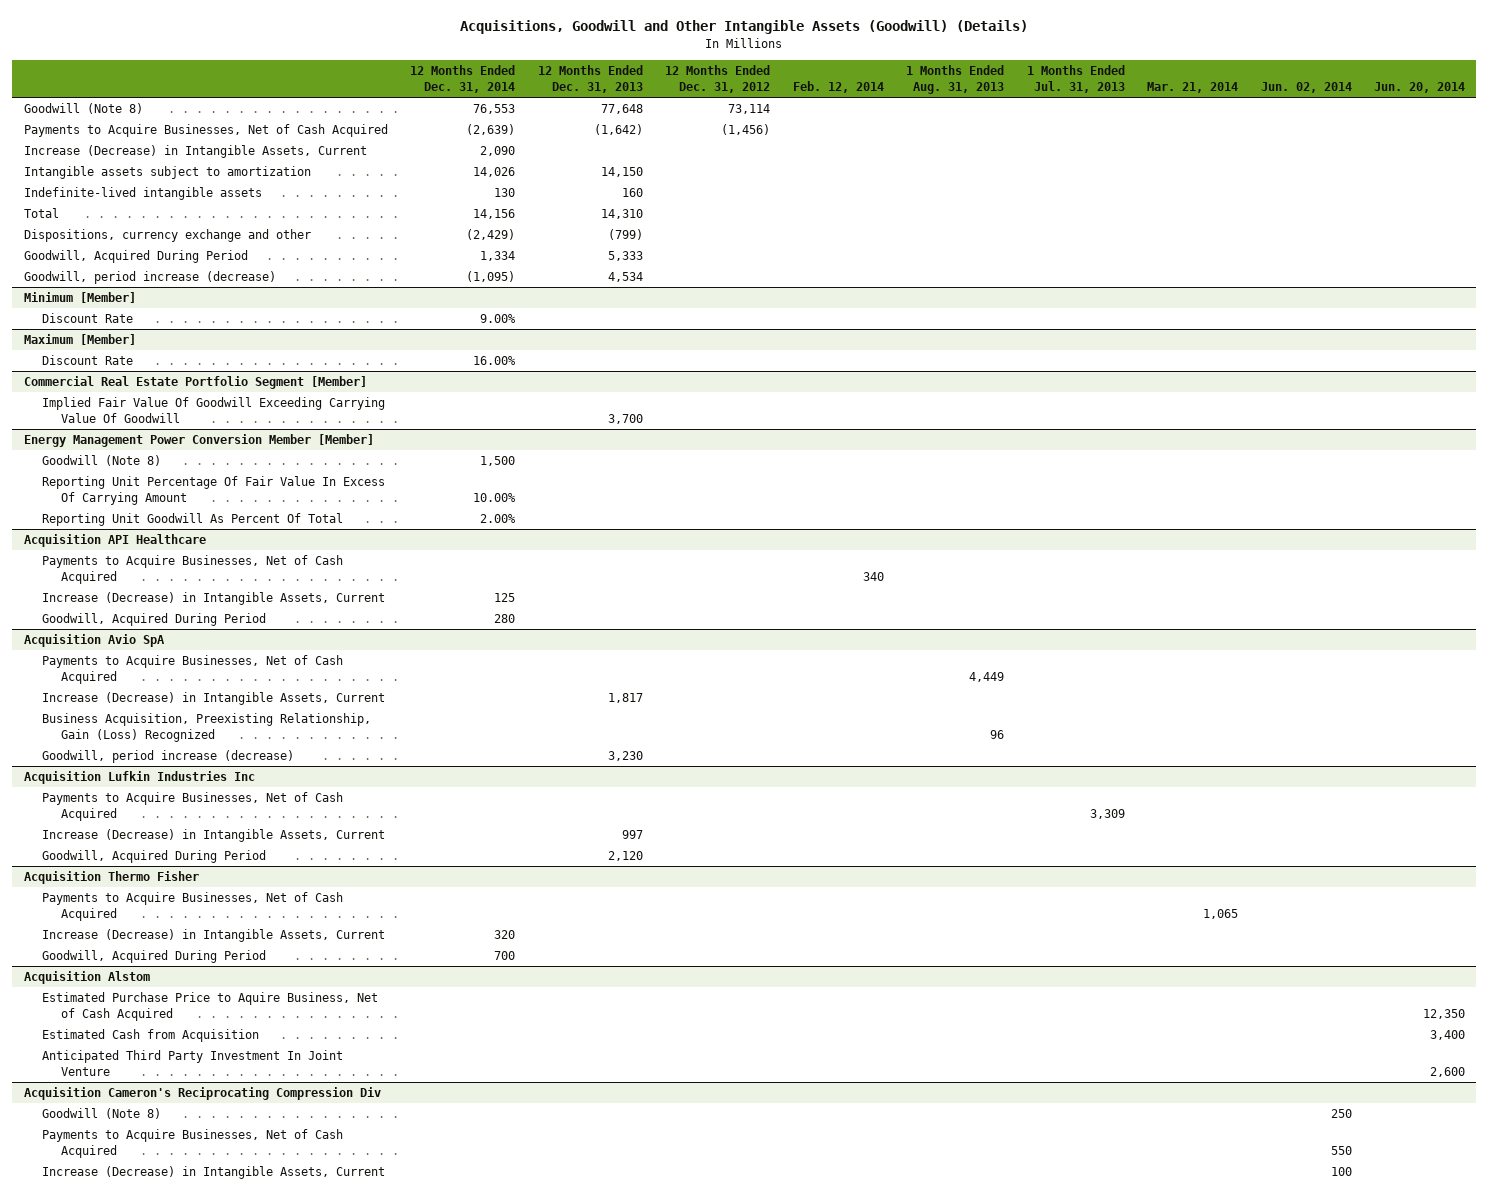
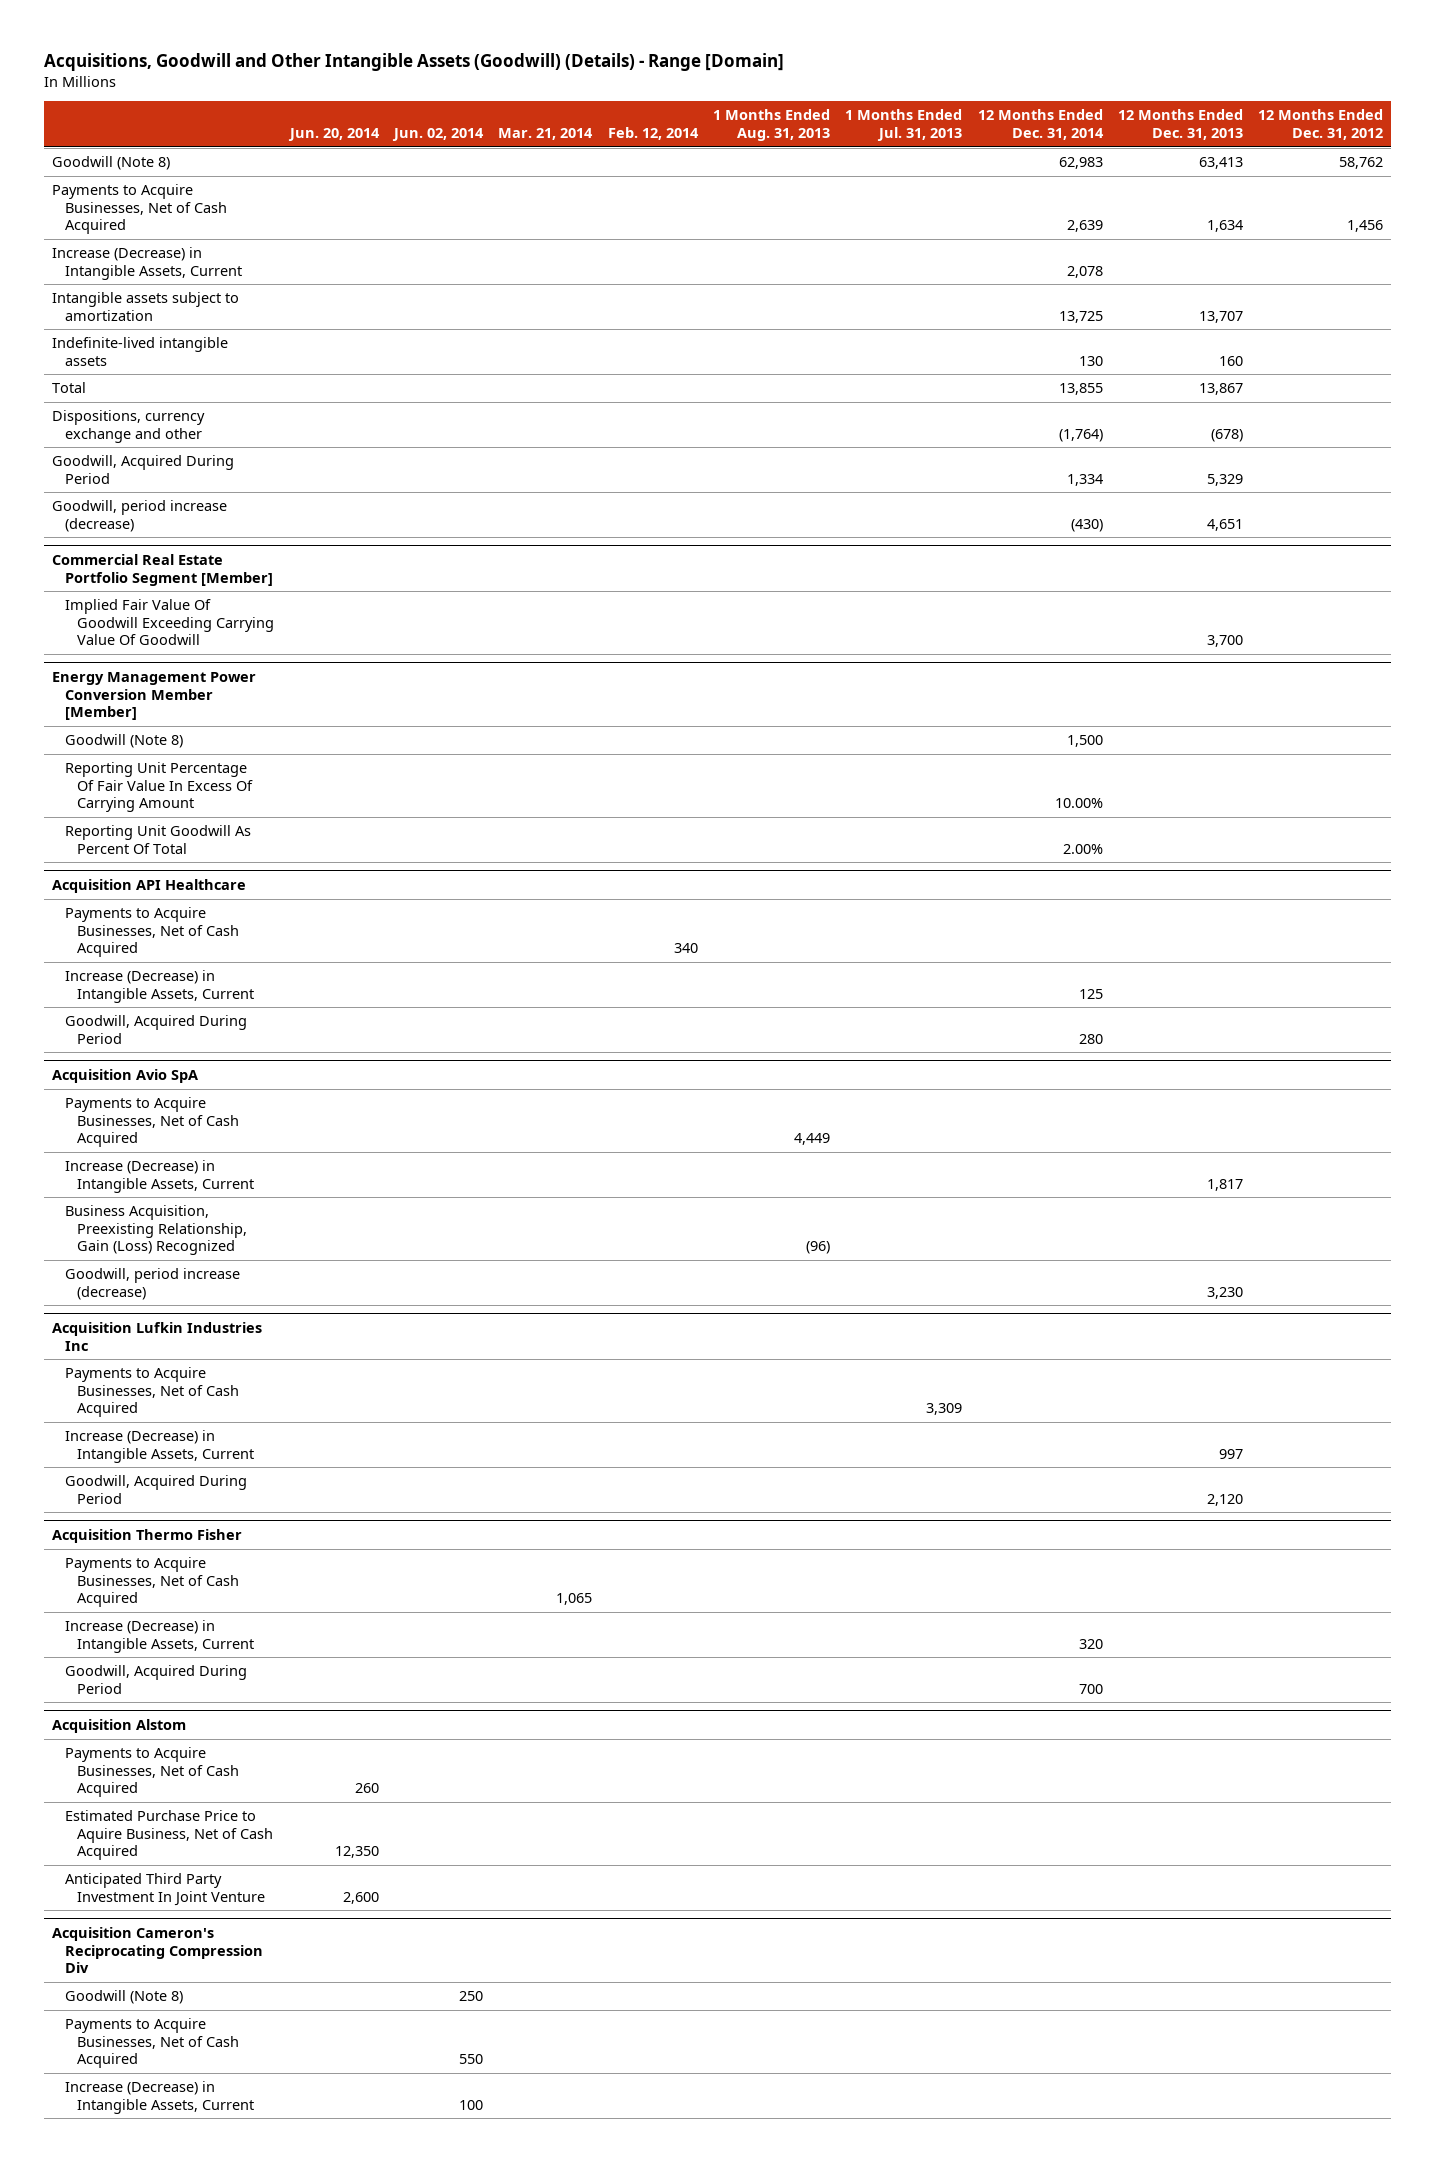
- Acquisitions, Goodwill and Other Intangible Assets (Goodwill) (Details)
+ Acquisitions, Goodwill and Other Intangible Assets (Goodwill) (Details) - Range [Domain]
- | 12 Months Ended Dec. 31, 2014 | 12 Months Ended Dec. 31, 2013 | 12 Months Ended Dec. 31, 2012 | Feb. 12, 2014 | 1 Months Ended Aug. 31, 2013 | 1 Months Ended Jul. 31, 2013 | Mar. 21, 2014 | Jun. 02, 2014 | Jun. 20, 2014
+ | Jun. 20, 2014 | Jun. 02, 2014 | Mar. 21, 2014 | Feb. 12, 2014 | 1 Months Ended Aug. 31, 2013 | 1 Months Ended Jul. 31, 2013 | 12 Months Ended Dec. 31, 2014 | 12 Months Ended Dec. 31, 2013 | 12 Months Ended Dec. 31, 2012
- Goodwill (Note 8) | 76,553 | 77,648 | 73,114 | | | | | |
- Payments to Acquire Businesses, Net of Cash Acquired | (2,639) | (1,642) | (1,456) | | | | | |
- Increase (Decrease) in Intangible Assets, Current | 2,090 | | | | | | | |
- Intangible assets subject to amortization | 14,026 | 14,150 | | | | | | |
+ Goodwill (Note 8) | | | | | | | 62,983 | 63,413 | 58,762
+ Payments to Acquire Businesses, Net of Cash Acquired | | | | | | | 2,639 | 1,634 | 1,456
+ Increase (Decrease) in Intangible Assets, Current | | | | | | | 2,078 | |
+ Intangible assets subject to amortization | | | | | | | 13,725 | 13,707 |
- Total | 14,156 | 14,310 | | | | | | |
- Dispositions, currency exchange and other | (2,429) | (799) | | | | | | |
- Goodwill, Acquired During Period | 1,334 | 5,333 | | | | | | |
- Goodwill, period increase (decrease) | (1,095) | 4,534 | | | | | | |
- Minimum [Member]
- Discount Rate | 9.00% | | | | | | | |
- Maximum [Member]
- Discount Rate | 16.00% | | | | | | | |
+ Total | | | | | | | 13,855 | 13,867 |
+ Dispositions, currency exchange and other | | | | | | | (1,764) | (678) |
+ Goodwill, Acquired During Period | | | | | | | 1,334 | 5,329 |
+ Goodwill, period increase (decrease) | | | | | | | (430) | 4,651 |
@ Acquisition Avio SpA
- Business Acquisition, Preexisting Relationship, Gain (Loss) Recognized | | | | | 96 | | | |
+ Business Acquisition, Preexisting Relationship, Gain (Loss) Recognized | | | | | (96) | | | |
@ Acquisition Alstom
+ Payments to Acquire Businesses, Net of Cash Acquired | 260 | | | | | | | |
- Estimated Cash from Acquisition | | | | | | | | | 3,400

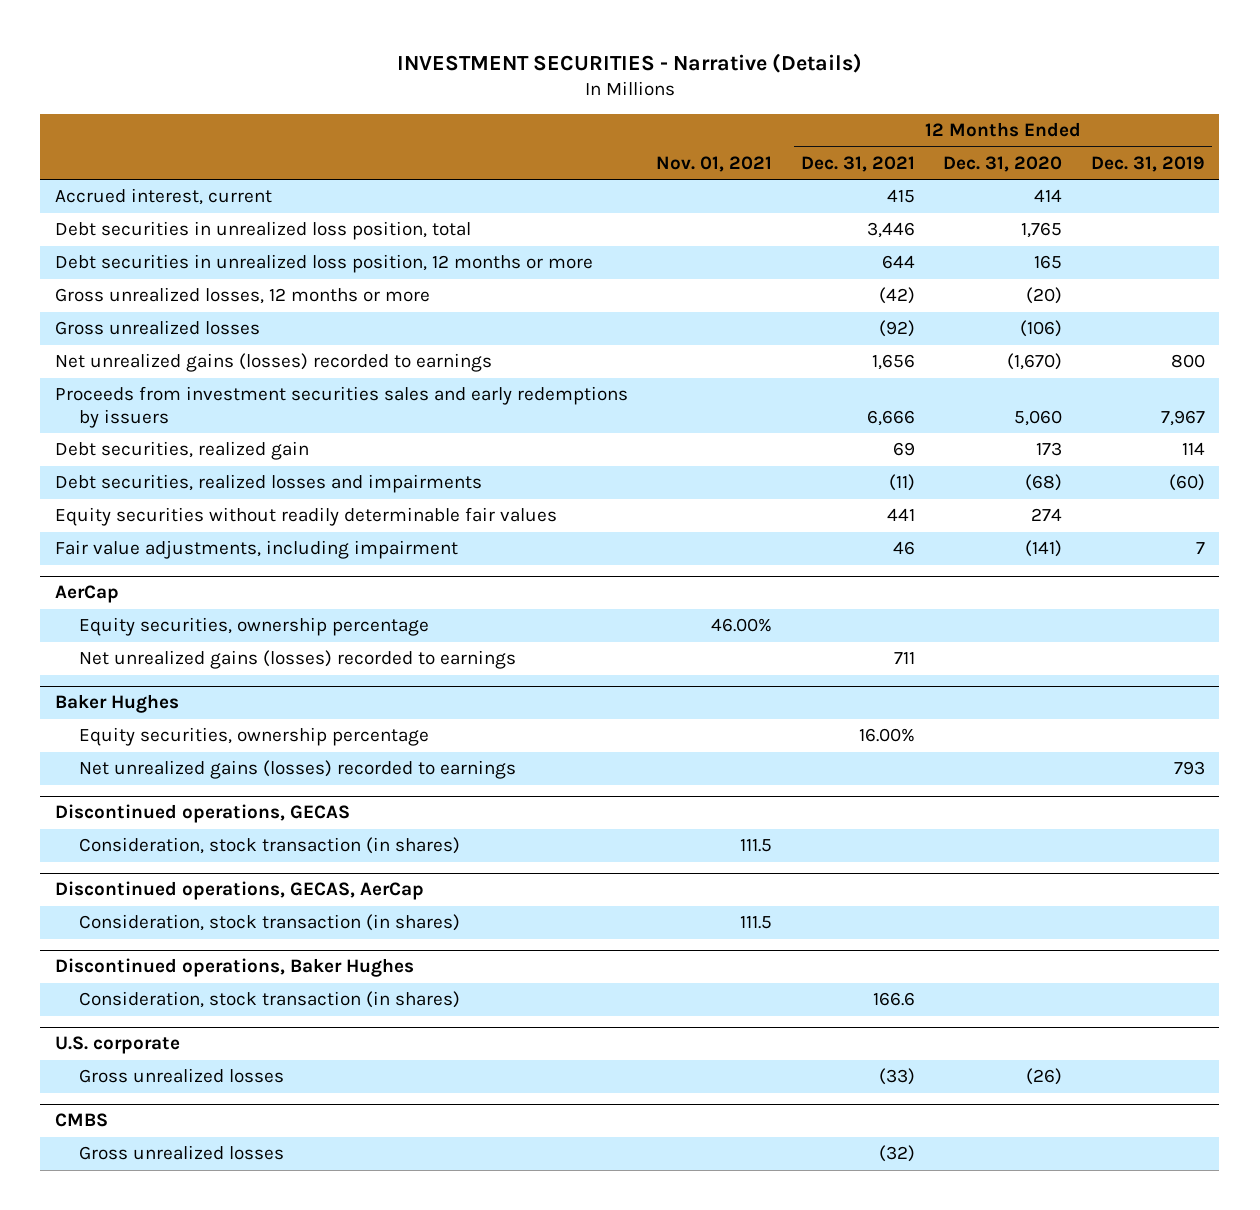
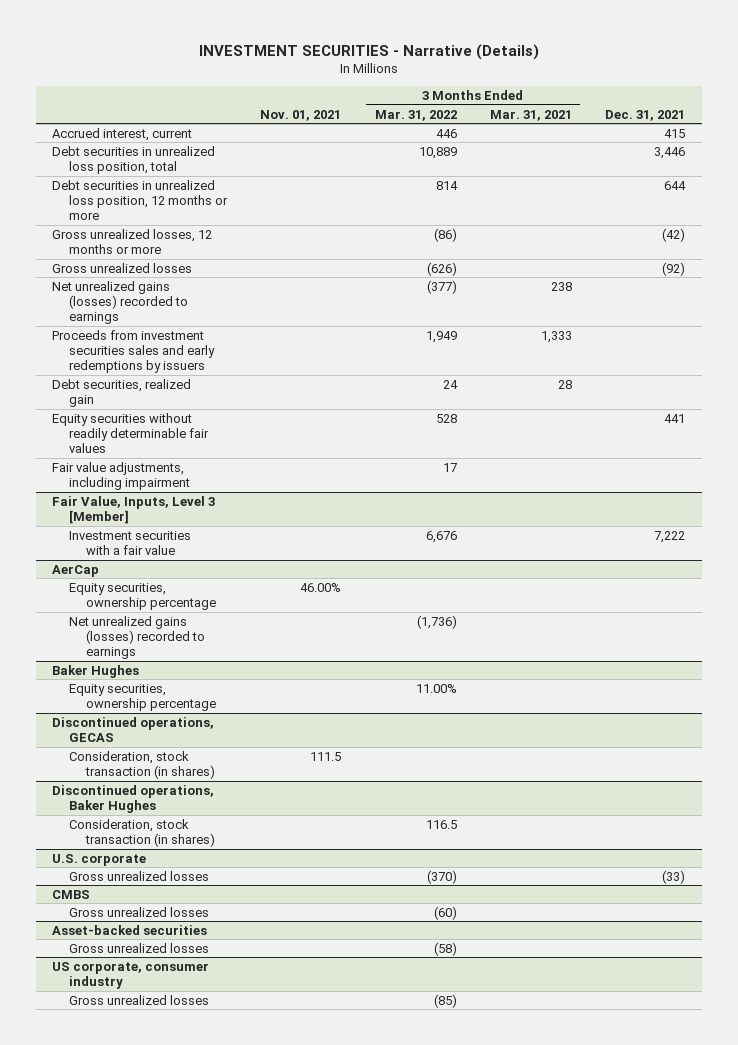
- | Nov. 01, 2021 | 12 Months Ended Dec. 31, 2021 | 12 Months Ended Dec. 31, 2020 | 12 Months Ended Dec. 31, 2019
+ | Nov. 01, 2021 | 3 Months Ended Mar. 31, 2022 | 3 Months Ended Mar. 31, 2021 | Dec. 31, 2021
- Debt securities, realized losses and impairments | | (11) | (68) | (60)
+ Fair Value, Inputs, Level 3 [Member]
+ Investment securities with a fair value | | 6,676 | | 7,222
@ Baker Hughes
- Net unrealized gains (losses) recorded to earnings | | | | 793
- Discontinued operations, GECAS, AerCap
- Consideration, stock transaction (in shares) | 111.5 | | |
+ Asset-backed securities
+ Gross unrealized losses | | (58) | |
+ US corporate, consumer industry
+ Gross unrealized losses | | (85) | |

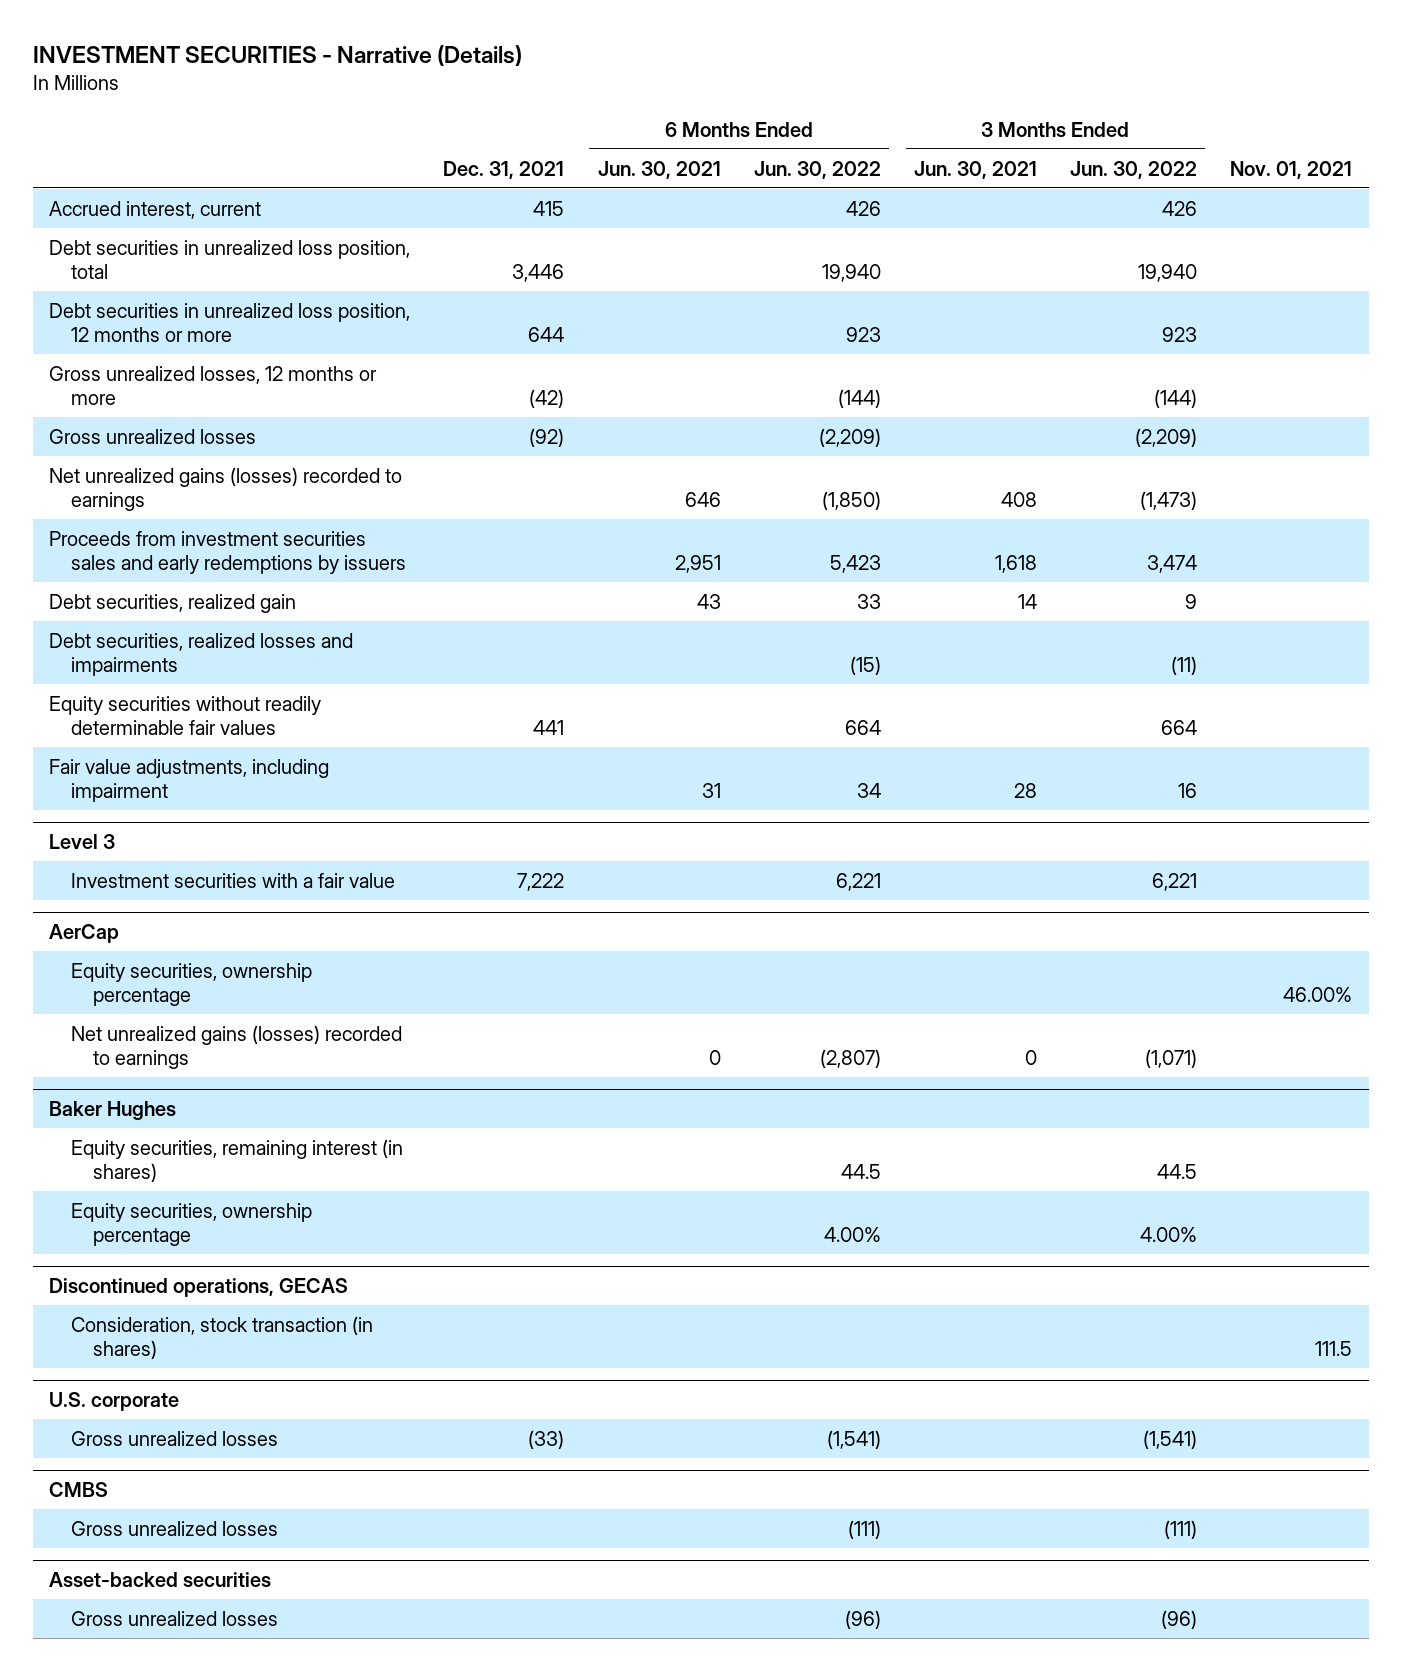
- | Nov. 01, 2021 | 3 Months Ended Mar. 31, 2022 | 3 Months Ended Mar. 31, 2021 | Dec. 31, 2021
+ | Dec. 31, 2021 | 6 Months Ended Jun. 30, 2021 | 6 Months Ended Jun. 30, 2022 | 3 Months Ended Jun. 30, 2021 | 3 Months Ended Jun. 30, 2022 | Nov. 01, 2021
+ Debt securities, realized losses and impairments | | | (15) | | (11) |
- Fair Value, Inputs, Level 3 [Member]
+ Level 3
@ Baker Hughes
+ Equity securities, remaining interest (in shares) | | | 44.5 | | 44.5 |
- Discontinued operations, Baker Hughes
- Consideration, stock transaction (in shares) | | 116.5 | |
- US corporate, consumer industry
- Gross unrealized losses | | (85) | |

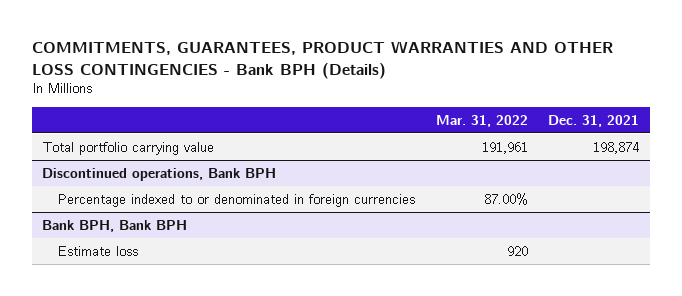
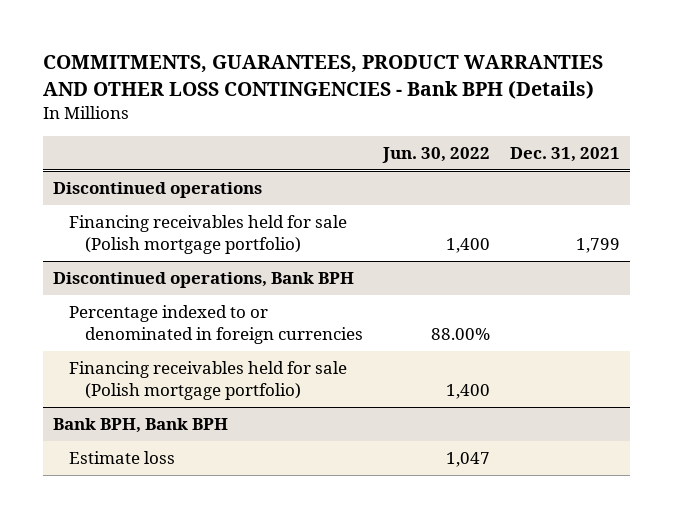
- | Mar. 31, 2022 | Dec. 31, 2021
+ | Jun. 30, 2022 | Dec. 31, 2021
- Total portfolio carrying value | 191,961 | 198,874
+ Discontinued operations
+ Financing receivables held for sale (Polish mortgage portfolio) | 1,400 | 1,799
@ Discontinued operations, Bank BPH
+ Financing receivables held for sale (Polish mortgage portfolio) | 1,400 |

